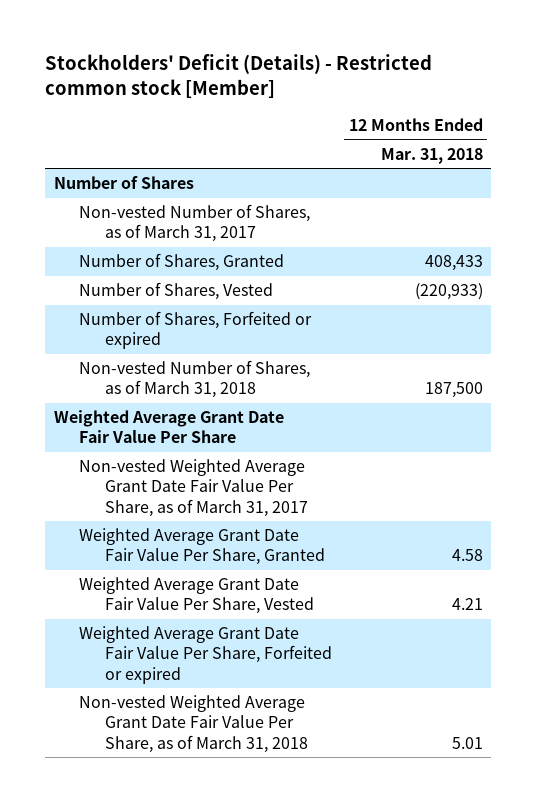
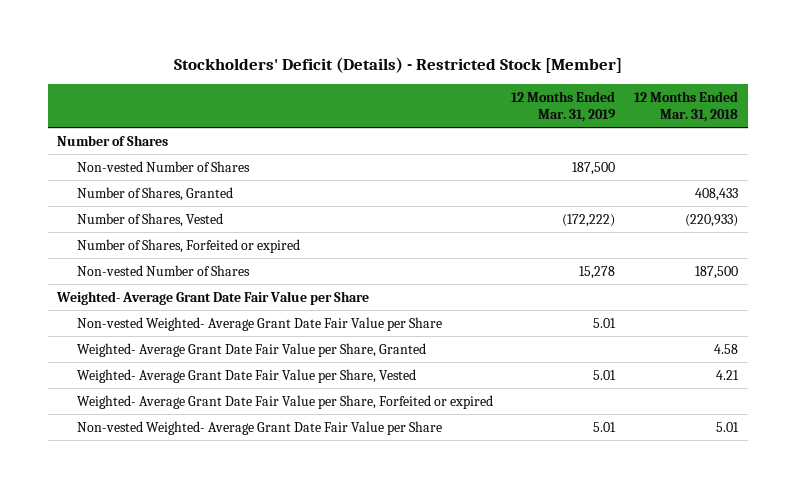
- Stockholders' Deficit (Details) - Restricted common stock [Member]
+ Stockholders' Deficit (Details) - Restricted Stock [Member]
- | 12 Months Ended Mar. 31, 2018
+ | 12 Months Ended Mar. 31, 2019 | 12 Months Ended Mar. 31, 2018
- Non-vested Number of Shares, as of March 31, 2017
+ Non-vested Number of Shares | 187,500 |
- Non-vested Number of Shares, as of March 31, 2018 | 187,500
- Weighted Average Grant Date Fair Value Per Share
- Non-vested Weighted Average Grant Date Fair Value Per Share, as of March 31, 2017
- Weighted Average Grant Date Fair Value Per Share, Granted | 4.58
- Weighted Average Grant Date Fair Value Per Share, Vested | 4.21
- Weighted Average Grant Date Fair Value Per Share, Forfeited or expired
- Non-vested Weighted Average Grant Date Fair Value Per Share, as of March 31, 2018 | 5.01
+ Non-vested Number of Shares | 15,278 | 187,500
+ Weighted- Average Grant Date Fair Value per Share
+ Non-vested Weighted- Average Grant Date Fair Value per Share | 5.01 |
+ Weighted- Average Grant Date Fair Value per Share, Granted | | 4.58
+ Weighted- Average Grant Date Fair Value per Share, Vested | 5.01 | 4.21
+ Weighted- Average Grant Date Fair Value per Share, Forfeited or expired
+ Non-vested Weighted- Average Grant Date Fair Value per Share | 5.01 | 5.01

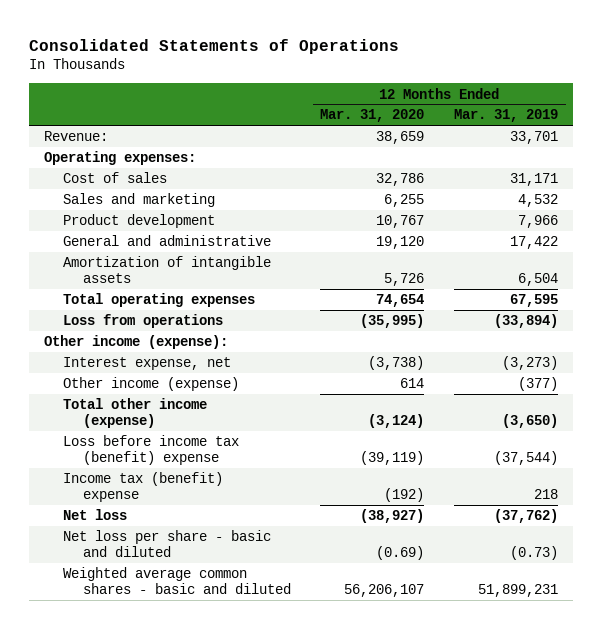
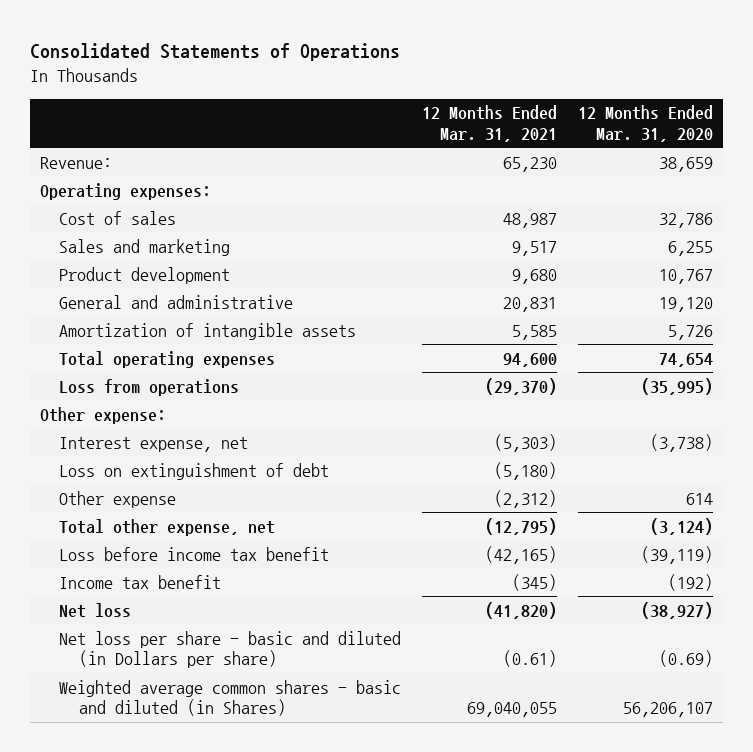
- | 12 Months Ended Mar. 31, 2020 | 12 Months Ended Mar. 31, 2019
+ | 12 Months Ended Mar. 31, 2021 | 12 Months Ended Mar. 31, 2020
- Other income (expense):
+ Other expense:
- Other income (expense) | 614 | (377)
- Total other income (expense) | (3,124) | (3,650)
- Loss before income tax (benefit) expense | (39,119) | (37,544)
- Income tax (benefit) expense | (192) | 218
+ Loss on extinguishment of debt | (5,180) |
+ Other expense | (2,312) | 614
+ Total other expense, net | (12,795) | (3,124)
+ Loss before income tax benefit | (42,165) | (39,119)
+ Income tax benefit | (345) | (192)
- Net loss per share - basic and diluted | (0.69) | (0.73)
- Weighted average common shares - basic and diluted | 56,206,107 | 51,899,231
+ Net loss per share - basic and diluted (in Dollars per share) | (0.61) | (0.69)
+ Weighted average common shares - basic and diluted (in Shares) | 69,040,055 | 56,206,107

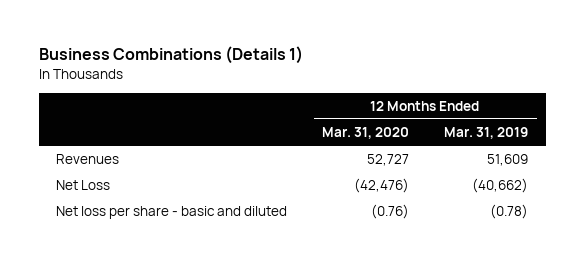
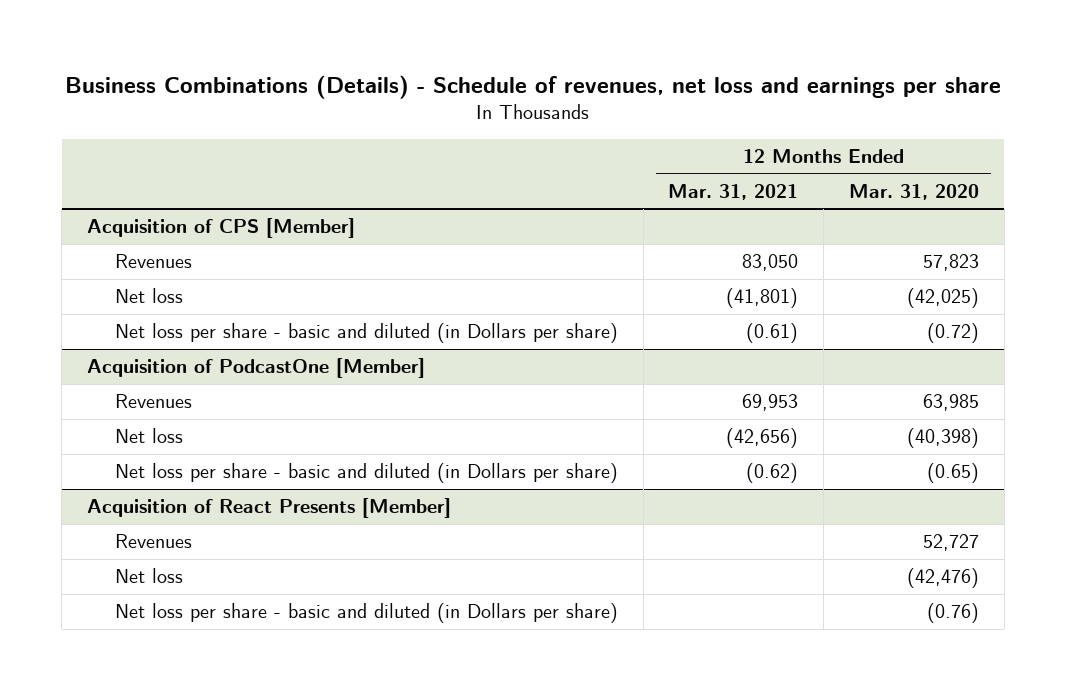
- Business Combinations (Details 1)
+ Business Combinations (Details) - Schedule of revenues, net loss and earnings per share
- | 12 Months Ended Mar. 31, 2020 | 12 Months Ended Mar. 31, 2019
+ | 12 Months Ended Mar. 31, 2021 | 12 Months Ended Mar. 31, 2020
+ Acquisition of CPS [Member]
+ Revenues | 83,050 | 57,823
+ Net loss | (41,801) | (42,025)
+ Net loss per share - basic and diluted (in Dollars per share) | (0.61) | (0.72)
+ Acquisition of PodcastOne [Member]
+ Revenues | 69,953 | 63,985
+ Net loss | (42,656) | (40,398)
+ Net loss per share - basic and diluted (in Dollars per share) | (0.62) | (0.65)
+ Acquisition of React Presents [Member]
- Net Loss | (42,476) | (40,662)
- Net loss per share - basic and diluted | (0.76) | (0.78)
+ Net loss | | (42,476)
+ Net loss per share - basic and diluted (in Dollars per share) | | (0.76)

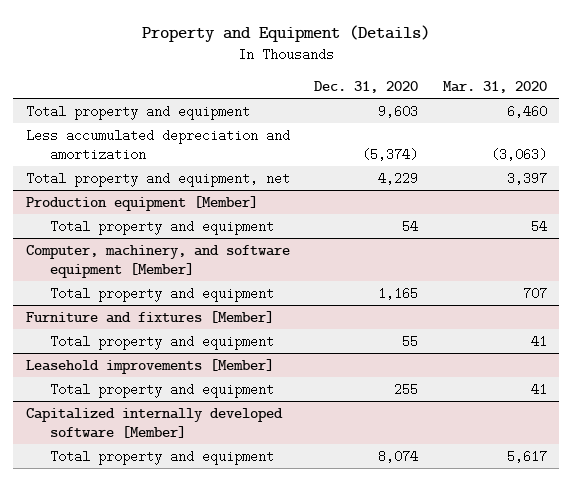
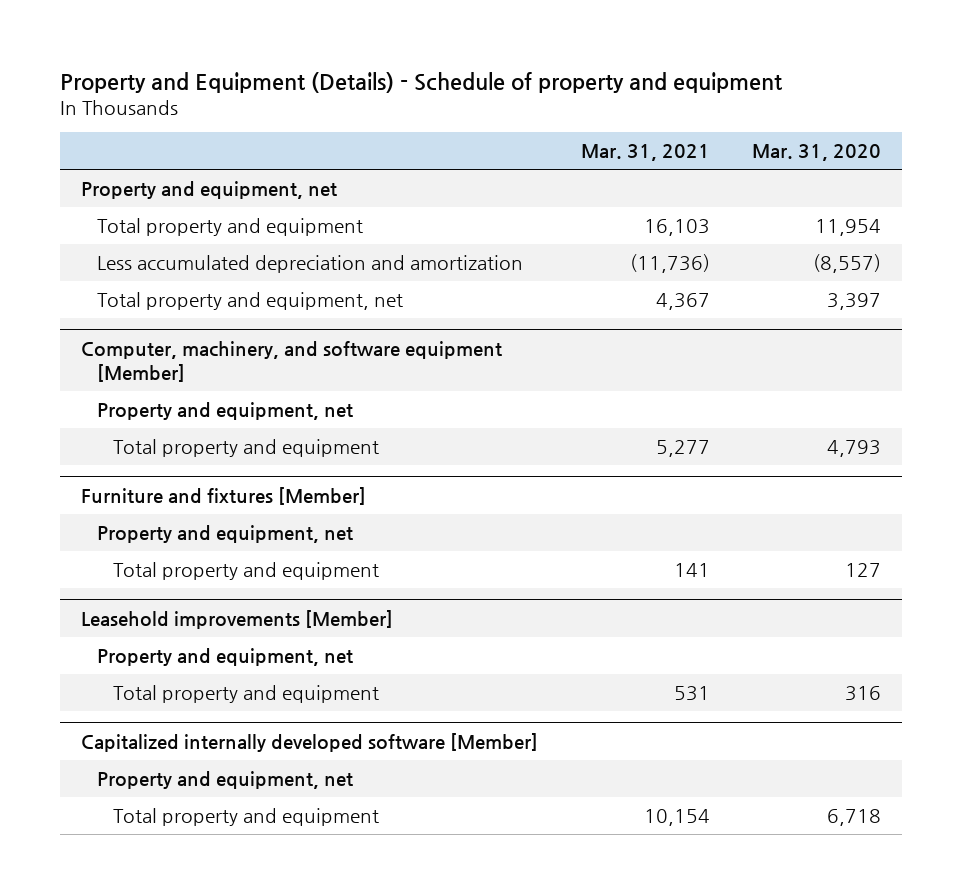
- Property and Equipment (Details)
+ Property and Equipment (Details) - Schedule of property and equipment
- | Dec. 31, 2020 | Mar. 31, 2020
+ | Mar. 31, 2021 | Mar. 31, 2020
- Total property and equipment | 9,603 | 6,460
- Less accumulated depreciation and amortization | (5,374) | (3,063)
+ Property and equipment, net
+ Total property and equipment | 16,103 | 11,954
+ Less accumulated depreciation and amortization | (11,736) | (8,557)
- Production equipment [Member]
- Total property and equipment | 54 | 54
@ Computer, machinery, and software equipment [Member]
- Total property and equipment | 1,165 | 707
+ Property and equipment, net
+ Total property and equipment | 5,277 | 4,793
@ Furniture and fixtures [Member]
- Total property and equipment | 55 | 41
+ Property and equipment, net
+ Total property and equipment | 141 | 127
@ Leasehold improvements [Member]
- Total property and equipment | 255 | 41
+ Property and equipment, net
+ Total property and equipment | 531 | 316
@ Capitalized internally developed software [Member]
- Total property and equipment | 8,074 | 5,617
+ Property and equipment, net
+ Total property and equipment | 10,154 | 6,718

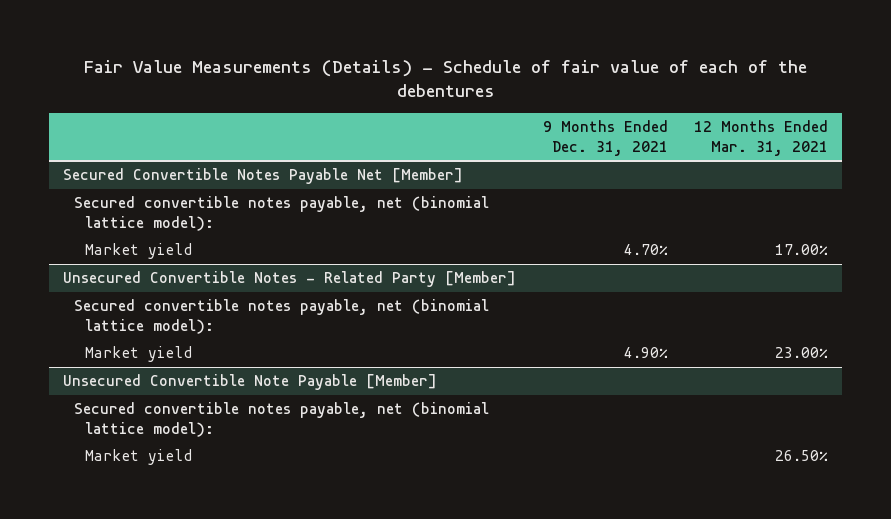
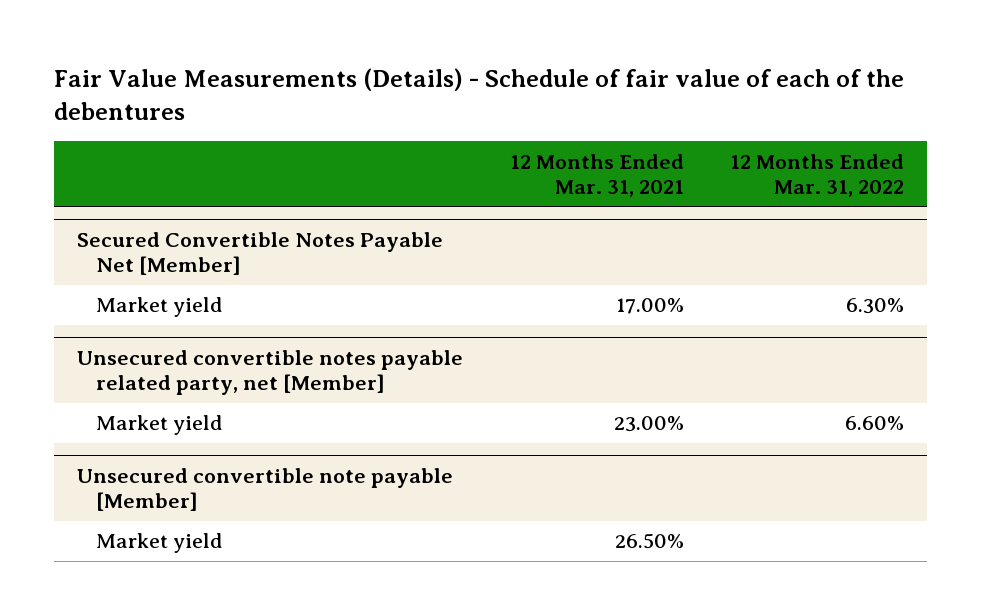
- | 9 Months Ended Dec. 31, 2021 | 12 Months Ended Mar. 31, 2021
+ | 12 Months Ended Mar. 31, 2021 | 12 Months Ended Mar. 31, 2022
@ Secured Convertible Notes Payable Net [Member]
- Secured convertible notes payable, net (binomial lattice model):
- Unsecured Convertible Notes - Related Party [Member]
- Secured convertible notes payable, net (binomial lattice model):
+ Unsecured convertible notes payable related party, net [Member]
- Unsecured Convertible Note Payable [Member]
- Secured convertible notes payable, net (binomial lattice model):
+ Unsecured convertible note payable [Member]

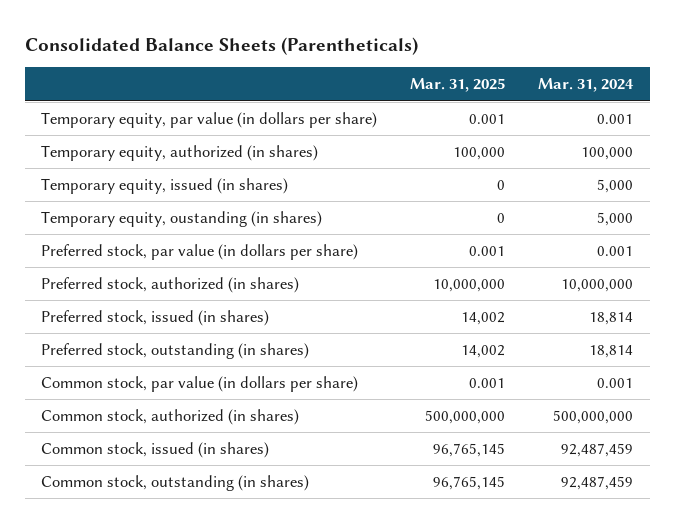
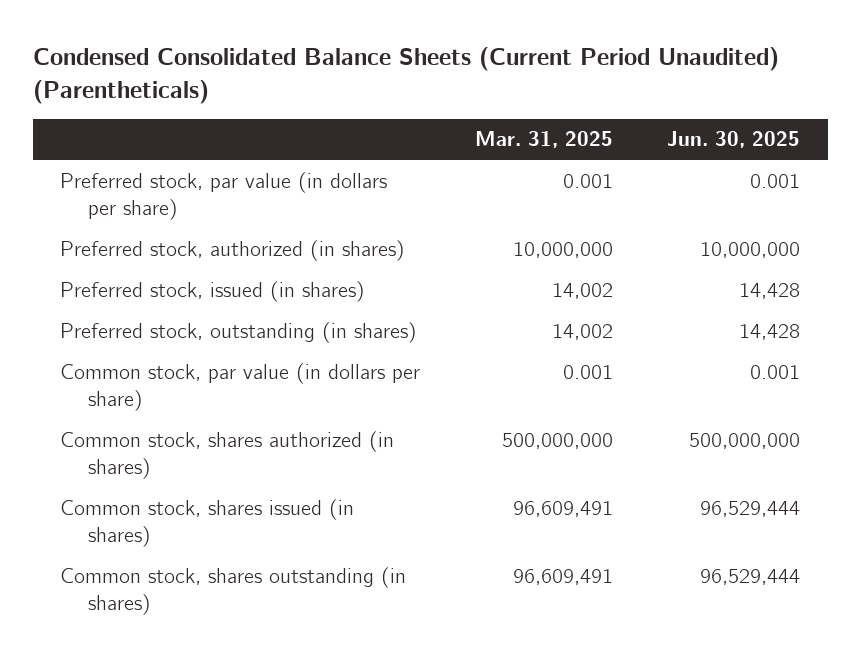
- Consolidated Balance Sheets (Parentheticals)
+ Condensed Consolidated Balance Sheets (Current Period Unaudited) (Parentheticals)
- | Mar. 31, 2025 | Mar. 31, 2024
+ | Mar. 31, 2025 | Jun. 30, 2025
- Temporary equity, par value (in dollars per share) | 0.001 | 0.001
- Temporary equity, authorized (in shares) | 100,000 | 100,000
- Temporary equity, issued (in shares) | 0 | 5,000
- Temporary equity, oustanding (in shares) | 0 | 5,000
- Common stock, authorized (in shares) | 500,000,000 | 500,000,000
- Common stock, issued (in shares) | 96,765,145 | 92,487,459
- Common stock, outstanding (in shares) | 96,765,145 | 92,487,459
+ Common stock, shares authorized (in shares) | 500,000,000 | 500,000,000
+ Common stock, shares issued (in shares) | 96,609,491 | 96,529,444
+ Common stock, shares outstanding (in shares) | 96,609,491 | 96,529,444

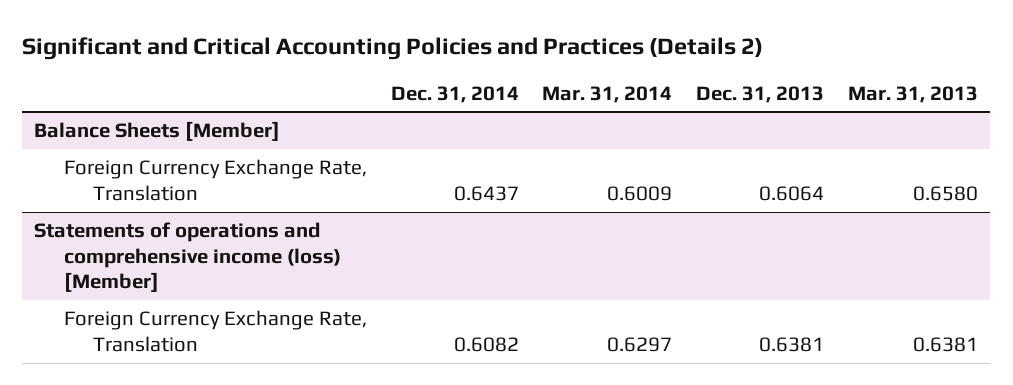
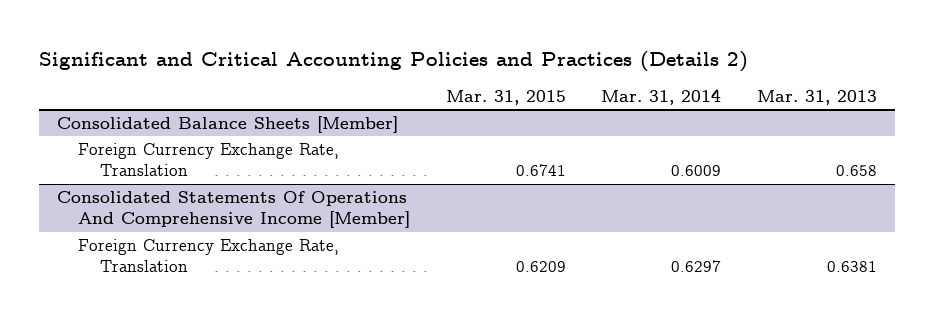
- | Dec. 31, 2014 | Mar. 31, 2014 | Dec. 31, 2013 | Mar. 31, 2013
+ | Mar. 31, 2015 | Mar. 31, 2014 | Mar. 31, 2013
- Balance Sheets [Member]
- Foreign Currency Exchange Rate, Translation | 0.6437 | 0.6009 | 0.6064 | 0.6580
- Statements of operations and comprehensive income (loss) [Member]
+ Consolidated Balance Sheets [Member]
+ Foreign Currency Exchange Rate, Translation | 0.6741 | 0.6009 | 0.658
+ Consolidated Statements Of Operations And Comprehensive Income [Member]

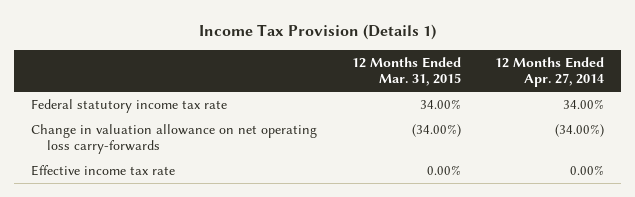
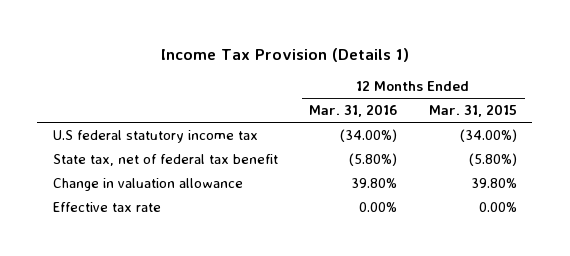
- | 12 Months Ended Mar. 31, 2015 | 12 Months Ended Apr. 27, 2014
+ | 12 Months Ended Mar. 31, 2016 | 12 Months Ended Mar. 31, 2015
- Federal statutory income tax rate | 34.00% | 34.00%
- Change in valuation allowance on net operating loss carry-forwards | (34.00%) | (34.00%)
- Effective income tax rate | 0.00% | 0.00%
+ U.S federal statutory income tax | (34.00%) | (34.00%)
+ State tax, net of federal tax benefit | (5.80%) | (5.80%)
+ Change in valuation allowance | 39.80% | 39.80%
+ Effective tax rate | 0.00% | 0.00%

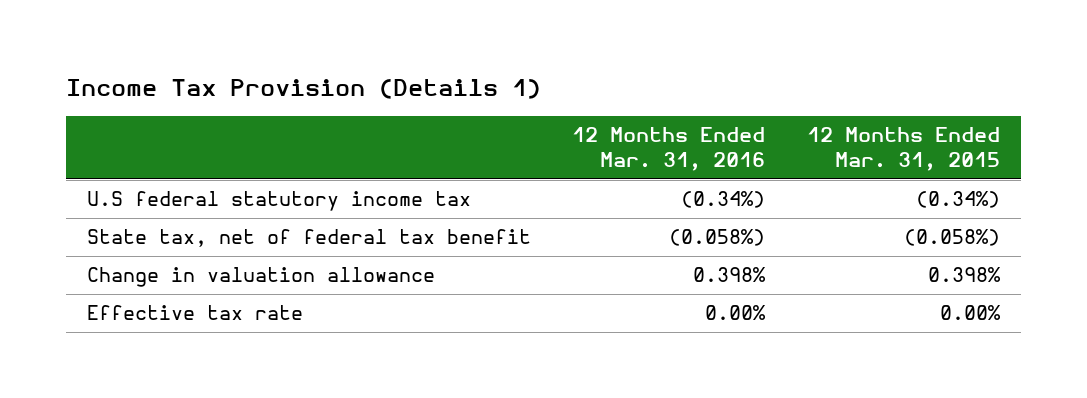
- U.S federal statutory income tax | (34.00%) | (34.00%)
- State tax, net of federal tax benefit | (5.80%) | (5.80%)
- Change in valuation allowance | 39.80% | 39.80%
+ U.S federal statutory income tax | (0.34%) | (0.34%)
+ State tax, net of federal tax benefit | (0.058%) | (0.058%)
+ Change in valuation allowance | 0.398% | 0.398%

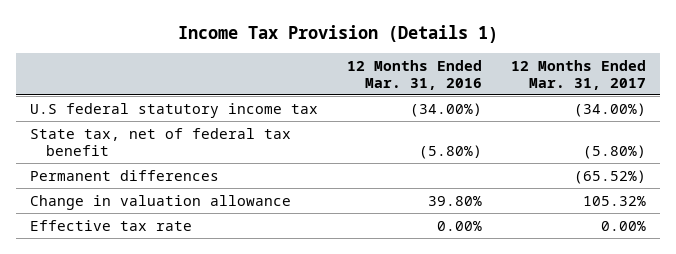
- | 12 Months Ended Mar. 31, 2016 | 12 Months Ended Mar. 31, 2015
+ | 12 Months Ended Mar. 31, 2016 | 12 Months Ended Mar. 31, 2017
- U.S federal statutory income tax | (0.34%) | (0.34%)
- State tax, net of federal tax benefit | (0.058%) | (0.058%)
- Change in valuation allowance | 0.398% | 0.398%
+ U.S federal statutory income tax | (34.00%) | (34.00%)
+ State tax, net of federal tax benefit | (5.80%) | (5.80%)
+ Permanent differences | | (65.52%)
+ Change in valuation allowance | 39.80% | 105.32%

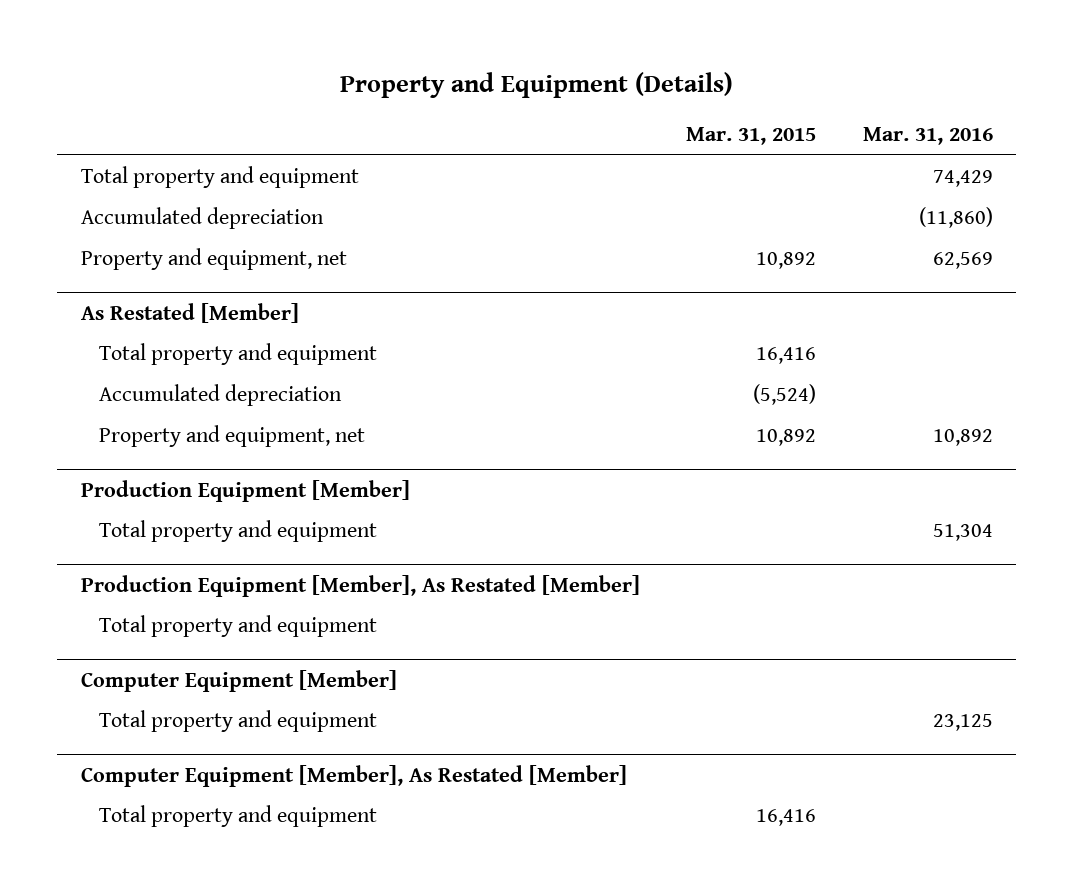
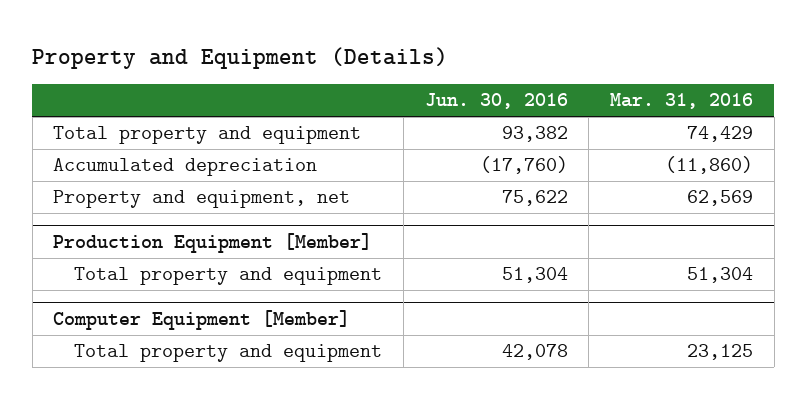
- | Mar. 31, 2015 | Mar. 31, 2016
+ | Jun. 30, 2016 | Mar. 31, 2016
- As Restated [Member]
- Total property and equipment | 16,416 |
- Accumulated depreciation | (5,524) |
- Property and equipment, net | 10,892 | 10,892
- Production Equipment [Member], As Restated [Member]
- Total property and equipment
- Computer Equipment [Member], As Restated [Member]
- Total property and equipment | 16,416 |

